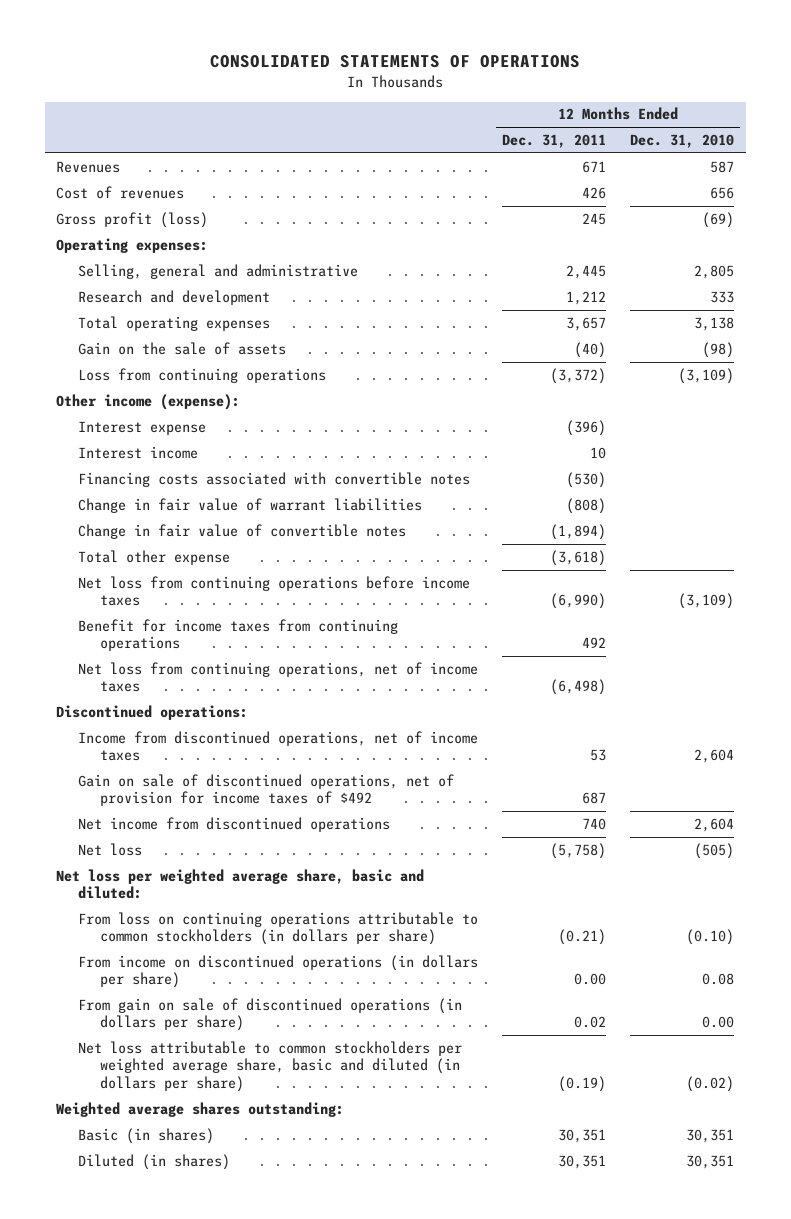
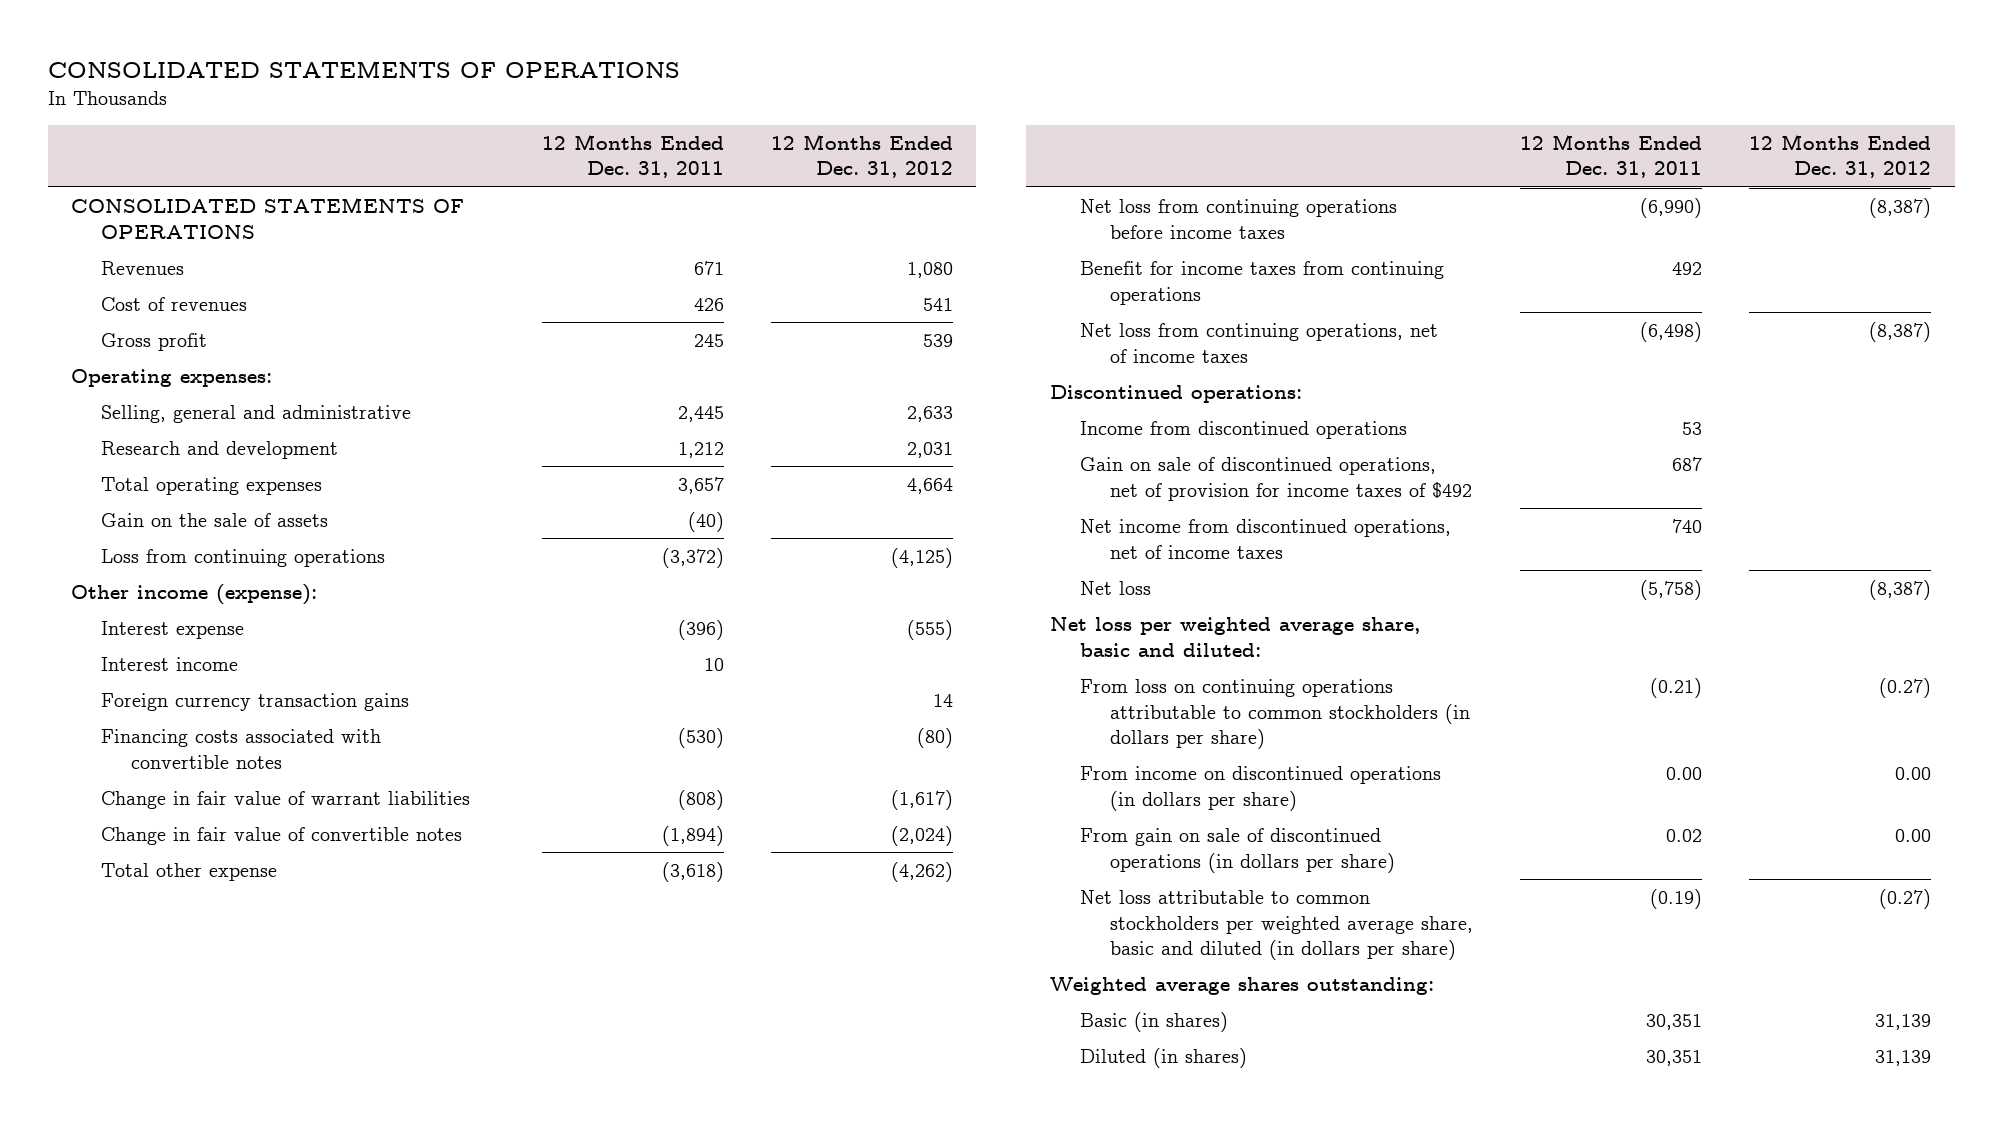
- | 12 Months Ended Dec. 31, 2011 | 12 Months Ended Dec. 31, 2010
+ | 12 Months Ended Dec. 31, 2011 | 12 Months Ended Dec. 31, 2012
+ CONSOLIDATED STATEMENTS OF OPERATIONS
- Gross profit (loss) | 245 | (69)
+ Gross profit | 245 | 539
+ Foreign currency transaction gains | | 14
- Income from discontinued operations, net of income taxes | 53 | 2,604
+ Income from discontinued operations | 53 |
- Net income from discontinued operations | 740 | 2,604
+ Net income from discontinued operations, net of income taxes | 740 |

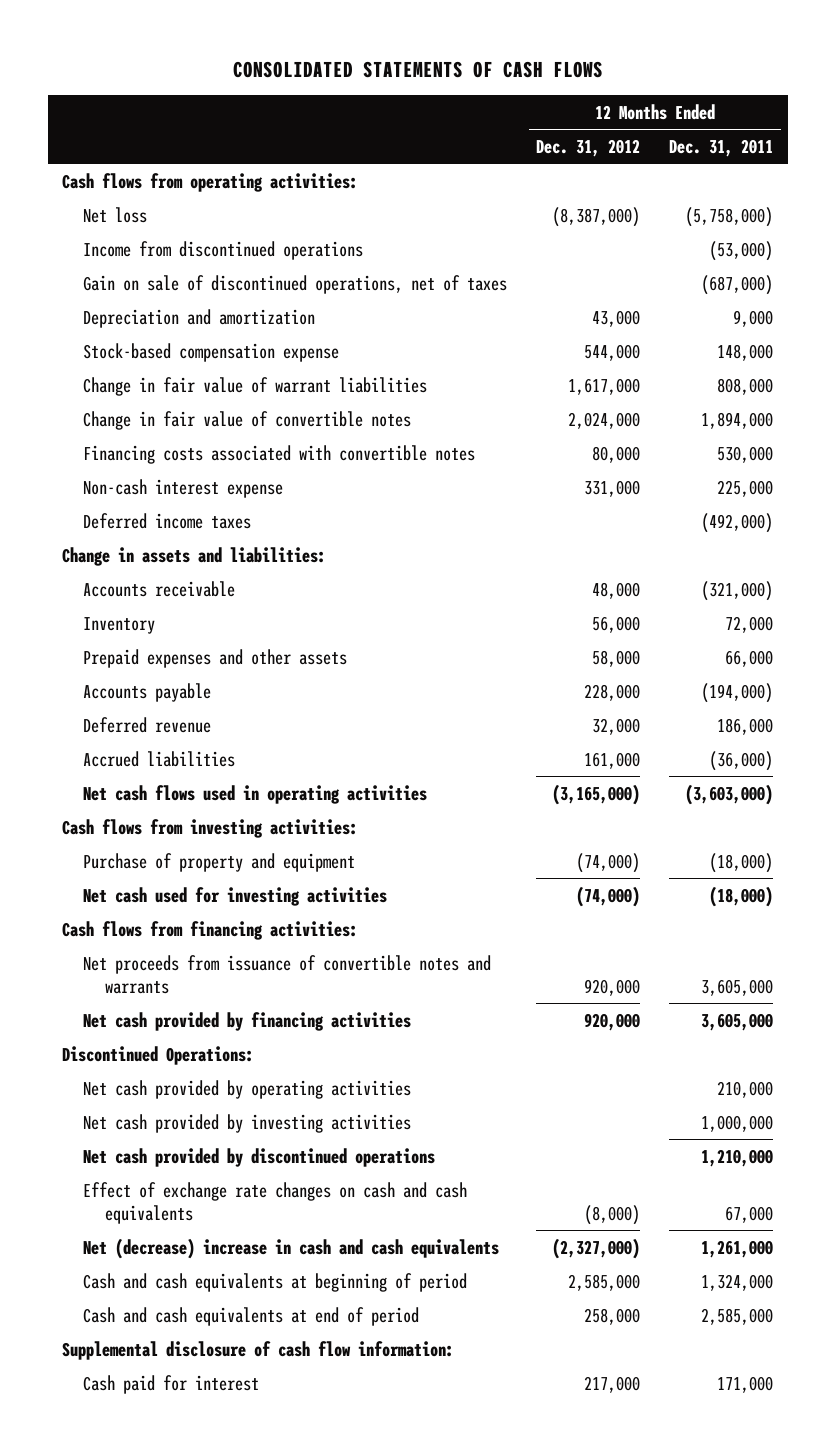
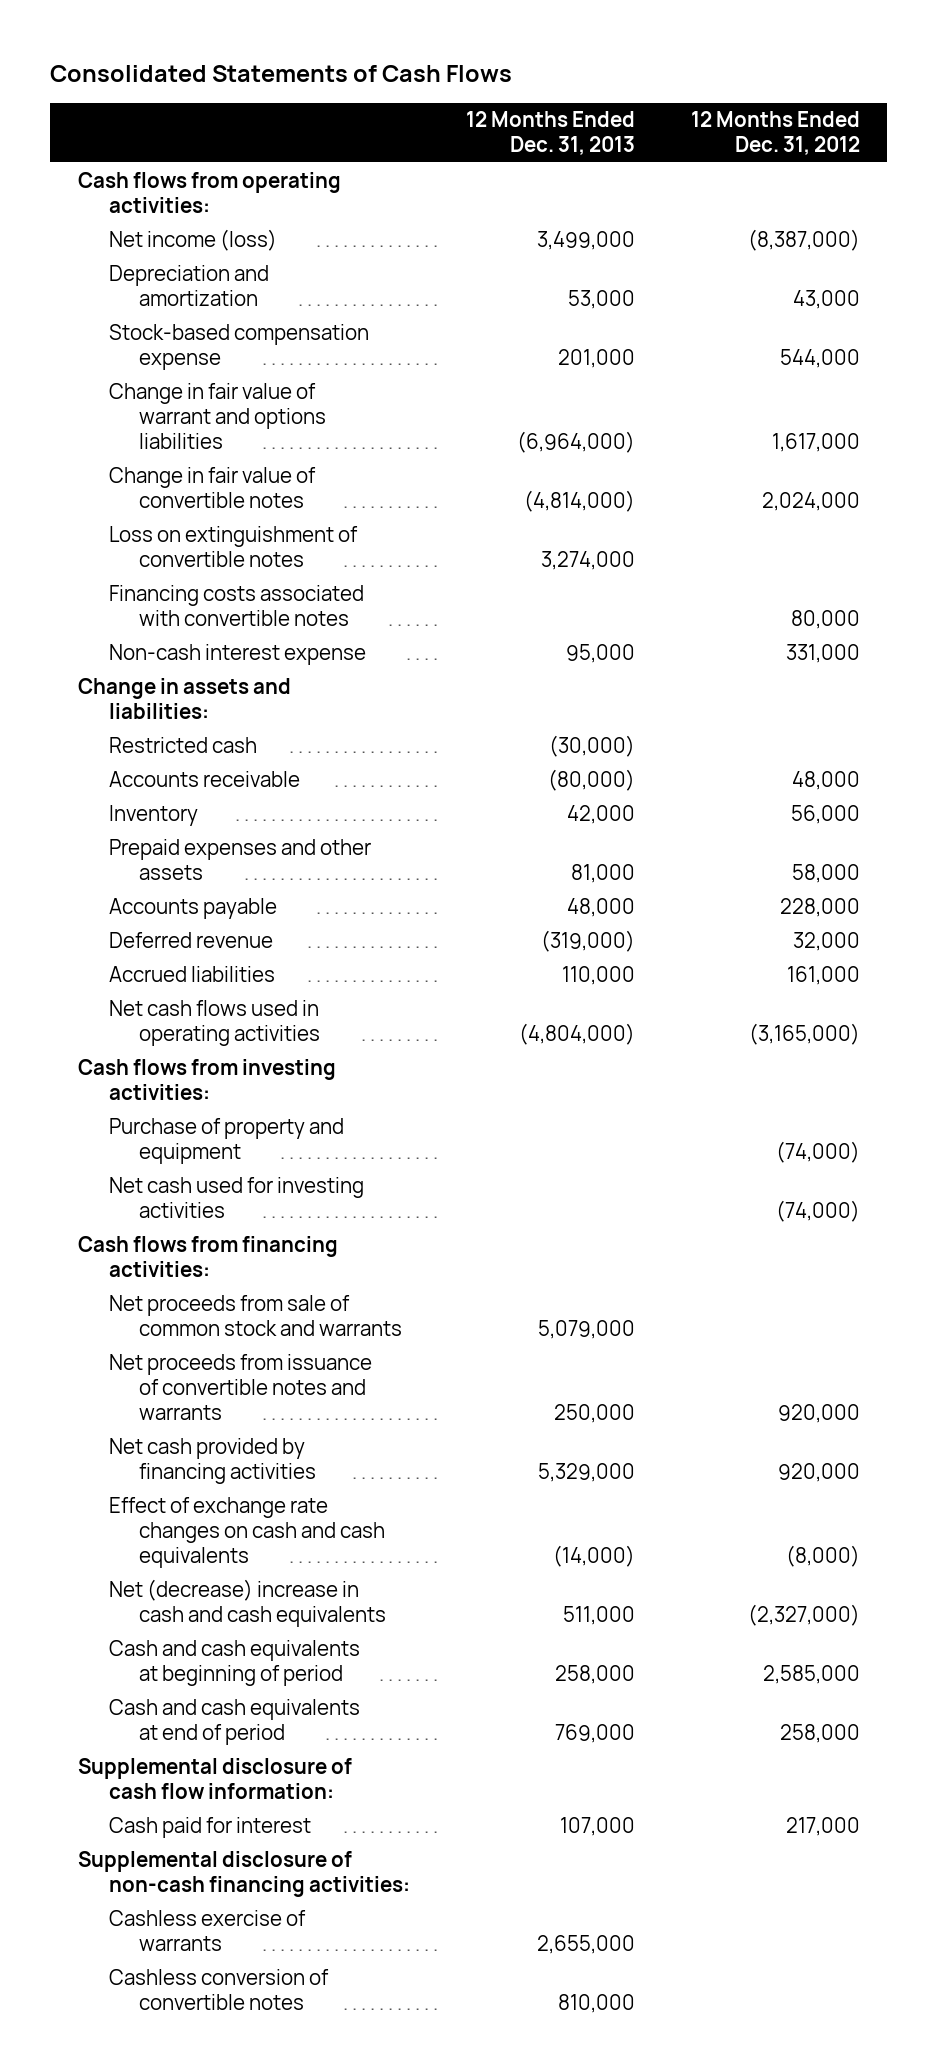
- CONSOLIDATED STATEMENTS OF CASH FLOWS
+ Consolidated Statements of Cash Flows
- | 12 Months Ended Dec. 31, 2012 | 12 Months Ended Dec. 31, 2011
+ | 12 Months Ended Dec. 31, 2013 | 12 Months Ended Dec. 31, 2012
- Net loss | (8,387,000) | (5,758,000)
- Income from discontinued operations | | (53,000)
- Gain on sale of discontinued operations, net of taxes | | (687,000)
+ Net income (loss) | 3,499,000 | (8,387,000)
- Change in fair value of warrant liabilities | 1,617,000 | 808,000
+ Change in fair value of warrant and options liabilities | (6,964,000) | 1,617,000
+ Loss on extinguishment of convertible notes | 3,274,000 |
- Deferred income taxes | | (492,000)
+ Restricted cash | (30,000) |
+ Net proceeds from sale of common stock and warrants | 5,079,000 |
- Discontinued Operations:
- Net cash provided by operating activities | | 210,000
- Net cash provided by investing activities | | 1,000,000
- Net cash provided by discontinued operations | | 1,210,000
+ Supplemental disclosure of non-cash financing activities:
+ Cashless exercise of warrants | 2,655,000 |
+ Cashless conversion of convertible notes | 810,000 |

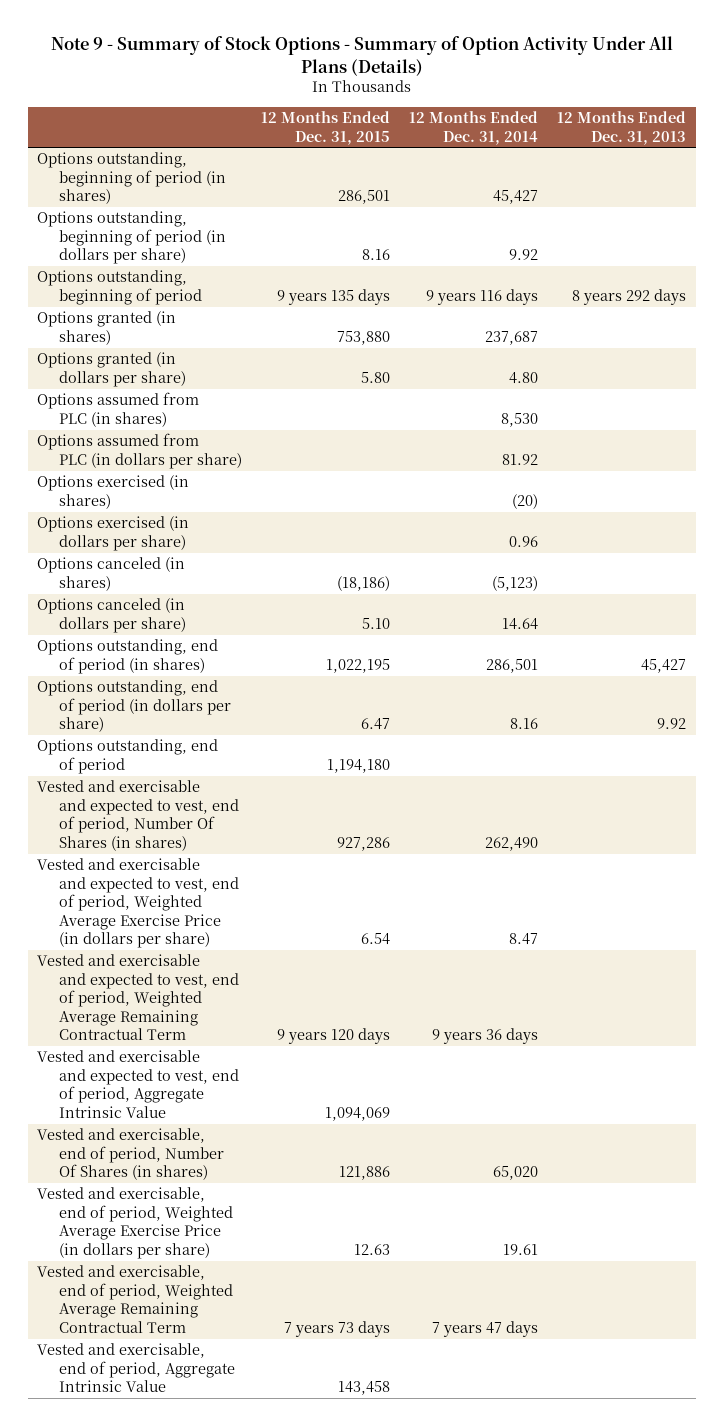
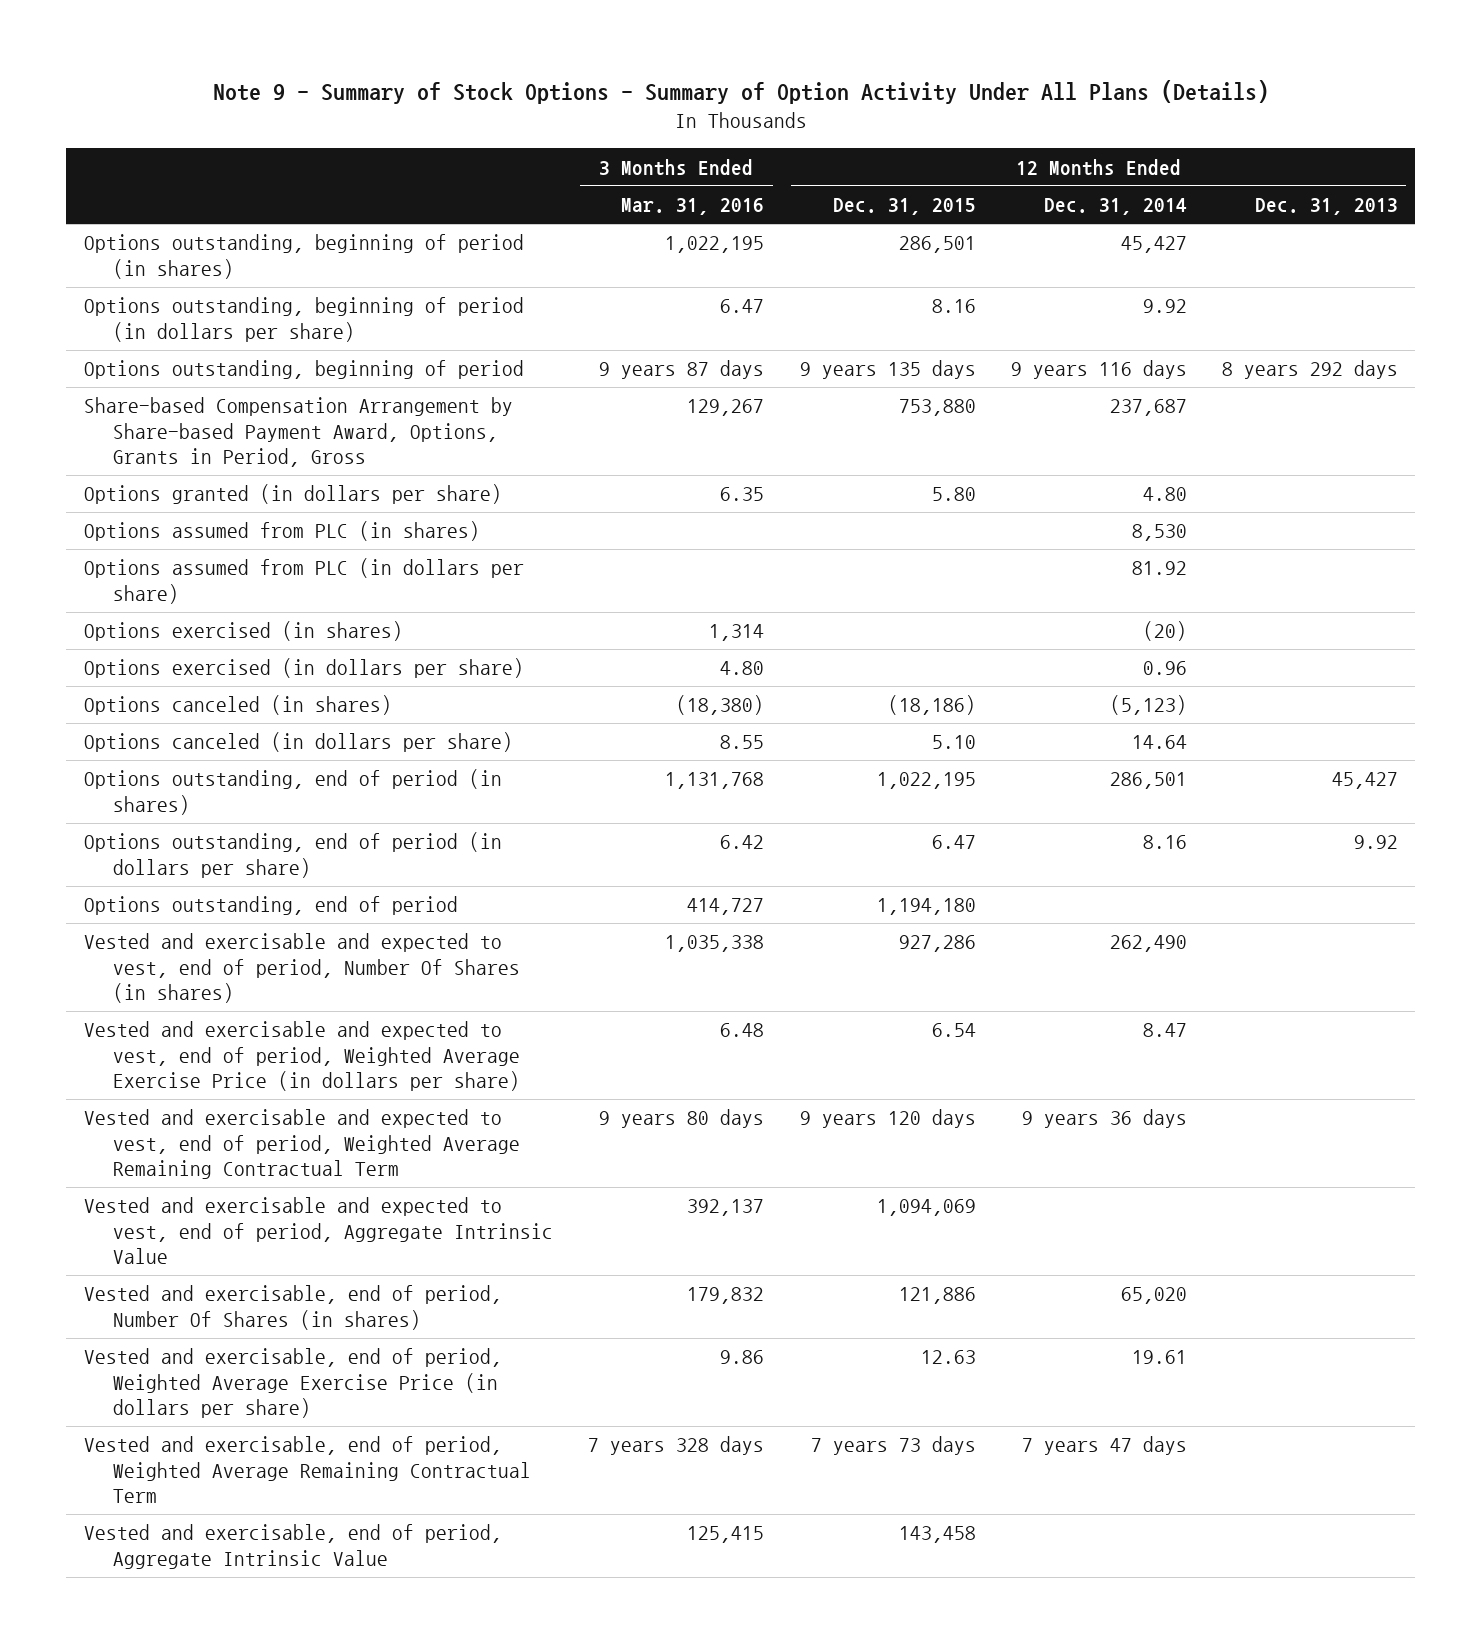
- | 12 Months Ended Dec. 31, 2015 | 12 Months Ended Dec. 31, 2014 | 12 Months Ended Dec. 31, 2013
+ | 3 Months Ended Mar. 31, 2016 | 12 Months Ended Dec. 31, 2015 | 12 Months Ended Dec. 31, 2014 | 12 Months Ended Dec. 31, 2013
- Options granted (in shares) | 753,880 | 237,687 |
+ Share-based Compensation Arrangement by Share-based Payment Award, Options, Grants in Period, Gross | 129,267 | 753,880 | 237,687 |

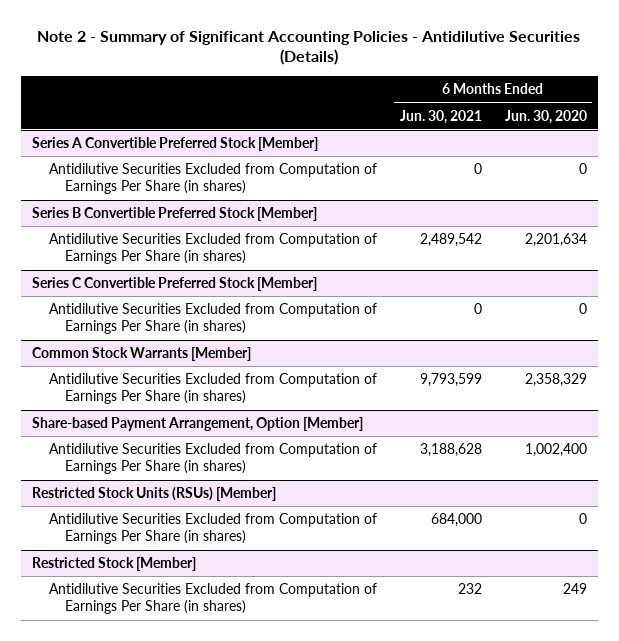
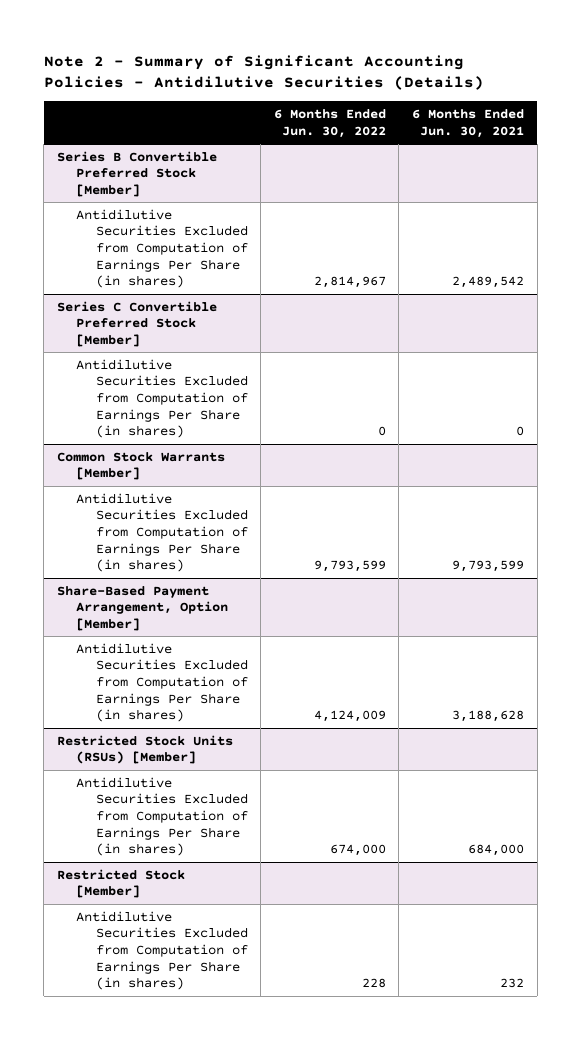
- | 6 Months Ended Jun. 30, 2021 | 6 Months Ended Jun. 30, 2020
+ | 6 Months Ended Jun. 30, 2022 | 6 Months Ended Jun. 30, 2021
- Series A Convertible Preferred Stock [Member]
- Antidilutive Securities Excluded from Computation of Earnings Per Share (in shares) | 0 | 0
- Share-based Payment Arrangement, Option [Member]
+ Share-Based Payment Arrangement, Option [Member]

